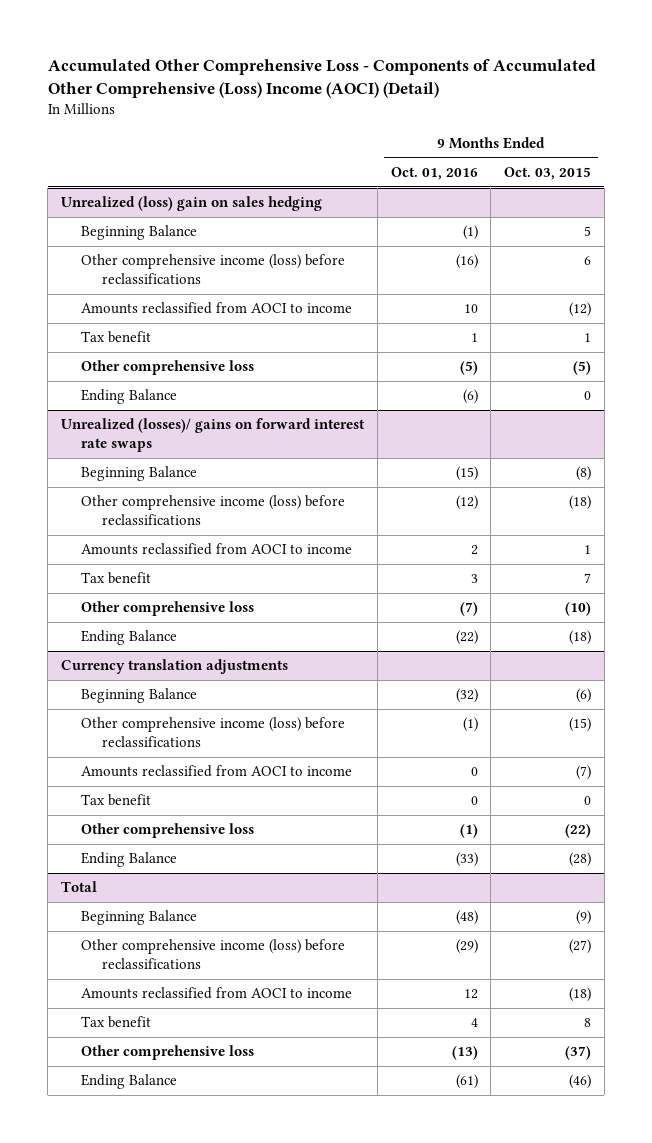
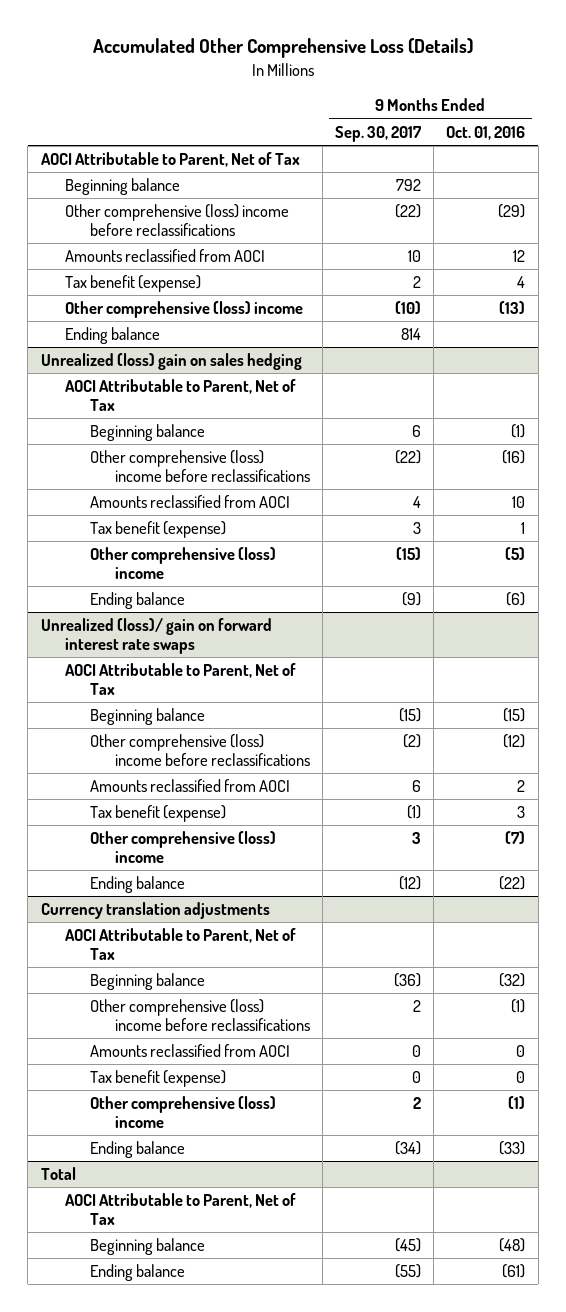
- Accumulated Other Comprehensive Loss - Components of Accumulated Other Comprehensive (Loss) Income (AOCI) (Detail)
+ Accumulated Other Comprehensive Loss (Details)
- | 9 Months Ended Oct. 01, 2016 | 9 Months Ended Oct. 03, 2015
+ | 9 Months Ended Sep. 30, 2017 | 9 Months Ended Oct. 01, 2016
+ AOCI Attributable to Parent, Net of Tax
+ Beginning balance | 792 |
+ Other comprehensive (loss) income before reclassifications | (22) | (29)
+ Amounts reclassified from AOCI | 10 | 12
+ Tax benefit (expense) | 2 | 4
+ Other comprehensive (loss) income | (10) | (13)
+ Ending balance | 814 |
@ Unrealized (loss) gain on sales hedging
- Beginning Balance | (1) | 5
- Other comprehensive income (loss) before reclassifications | (16) | 6
- Amounts reclassified from AOCI to income | 10 | (12)
- Tax benefit | 1 | 1
- Other comprehensive loss | (5) | (5)
- Ending Balance | (6) | 0
- Unrealized (losses)/ gains on forward interest rate swaps
- Beginning Balance | (15) | (8)
- Other comprehensive income (loss) before reclassifications | (12) | (18)
- Amounts reclassified from AOCI to income | 2 | 1
- Tax benefit | 3 | 7
- Other comprehensive loss | (7) | (10)
- Ending Balance | (22) | (18)
@ Unrealized (loss) gain on sales hedging
+ AOCI Attributable to Parent, Net of Tax
+ Beginning balance | 6 | (1)
+ Other comprehensive (loss) income before reclassifications | (22) | (16)
+ Amounts reclassified from AOCI | 4 | 10
+ Tax benefit (expense) | 3 | 1
+ Other comprehensive (loss) income | (15) | (5)
+ Ending balance | (9) | (6)
+ Unrealized (loss)/ gain on forward interest rate swaps
+ AOCI Attributable to Parent, Net of Tax
+ Beginning balance | (15) | (15)
+ Other comprehensive (loss) income before reclassifications | (2) | (12)
+ Amounts reclassified from AOCI | 6 | 2
+ Tax benefit (expense) | (1) | 3
+ Other comprehensive (loss) income | 3 | (7)
+ Ending balance | (12) | (22)
@ Currency translation adjustments
- Beginning Balance | (32) | (6)
- Other comprehensive income (loss) before reclassifications | (1) | (15)
- Amounts reclassified from AOCI to income | 0 | (7)
- Tax benefit | 0 | 0
- Other comprehensive loss | (1) | (22)
- Ending Balance | (33) | (28)
+ AOCI Attributable to Parent, Net of Tax
+ Beginning balance | (36) | (32)
+ Other comprehensive (loss) income before reclassifications | 2 | (1)
+ Amounts reclassified from AOCI | 0 | 0
+ Tax benefit (expense) | 0 | 0
+ Other comprehensive (loss) income | 2 | (1)
+ Ending balance | (34) | (33)
@ Total
- Beginning Balance | (48) | (9)
- Other comprehensive income (loss) before reclassifications | (29) | (27)
- Amounts reclassified from AOCI to income | 12 | (18)
- Tax benefit | 4 | 8
- Other comprehensive loss | (13) | (37)
- Ending Balance | (61) | (46)
+ AOCI Attributable to Parent, Net of Tax
+ Beginning balance | (45) | (48)
+ Ending balance | (55) | (61)

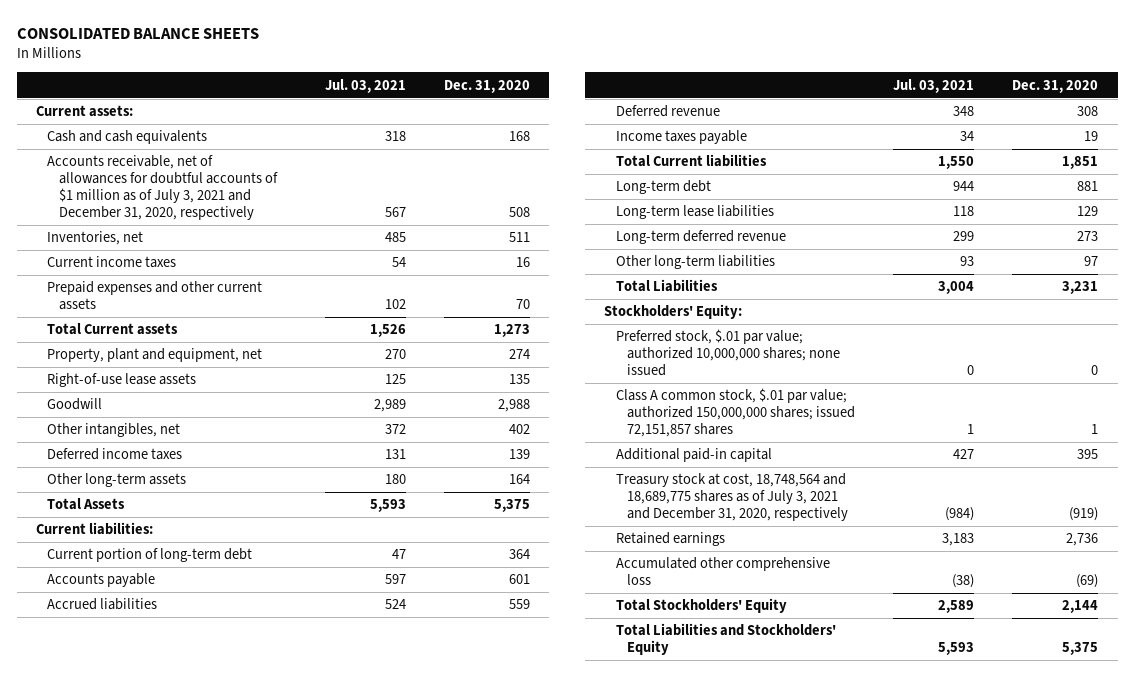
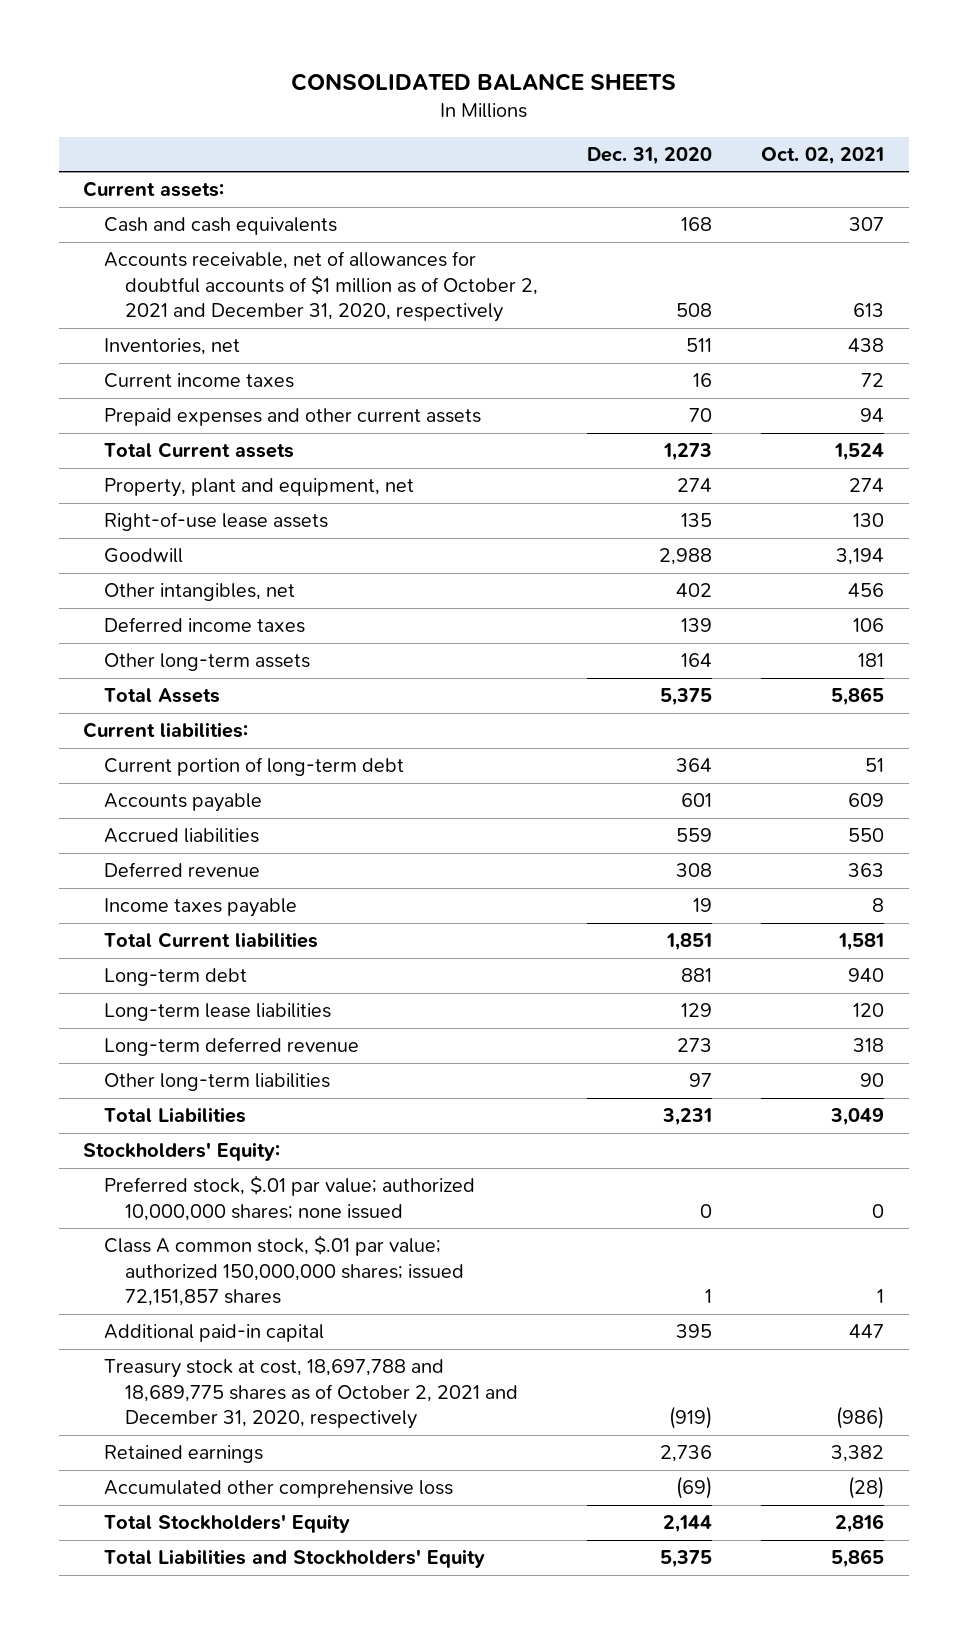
- | Jul. 03, 2021 | Dec. 31, 2020
+ | Dec. 31, 2020 | Oct. 02, 2021
- Accounts receivable, net of allowances for doubtful accounts of $1 million as of July 3, 2021 and December 31, 2020, respectively | 567 | 508
+ Accounts receivable, net of allowances for doubtful accounts of $1 million as of October 2, 2021 and December 31, 2020, respectively | 508 | 613
- Treasury stock at cost, 18,748,564 and 18,689,775 shares as of July 3, 2021 and December 31, 2020, respectively | (984) | (919)
+ Treasury stock at cost, 18,697,788 and 18,689,775 shares as of October 2, 2021 and December 31, 2020, respectively | (919) | (986)

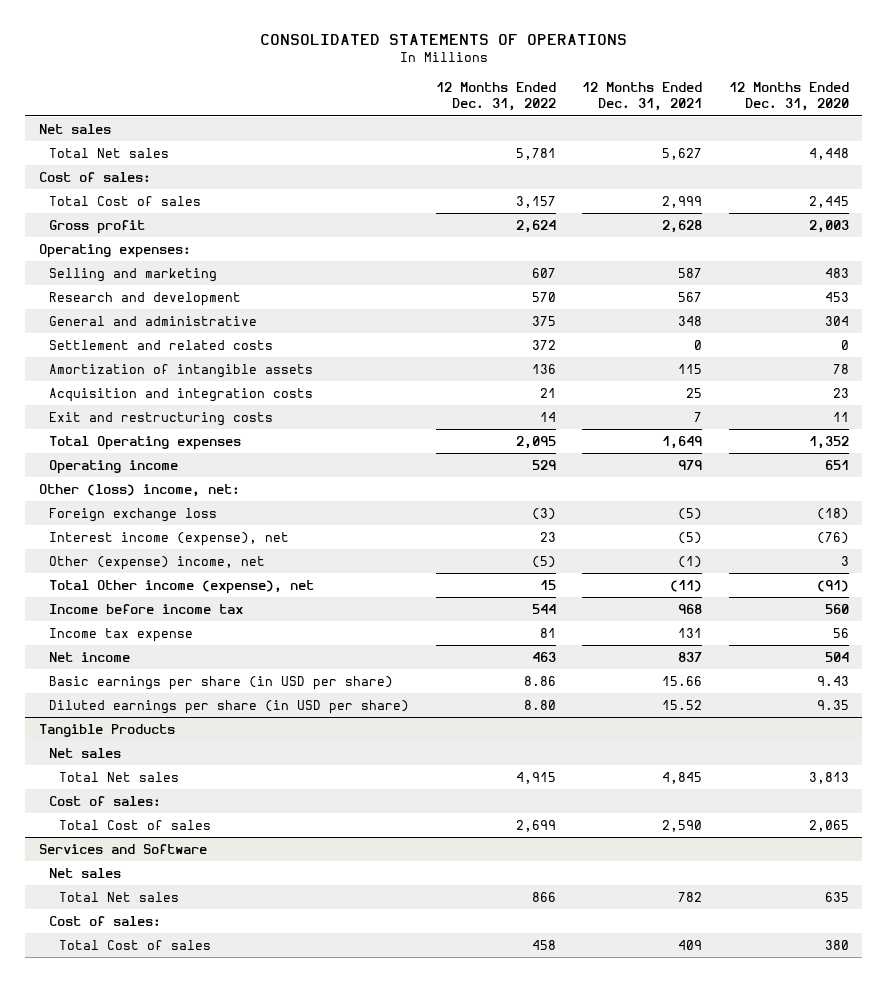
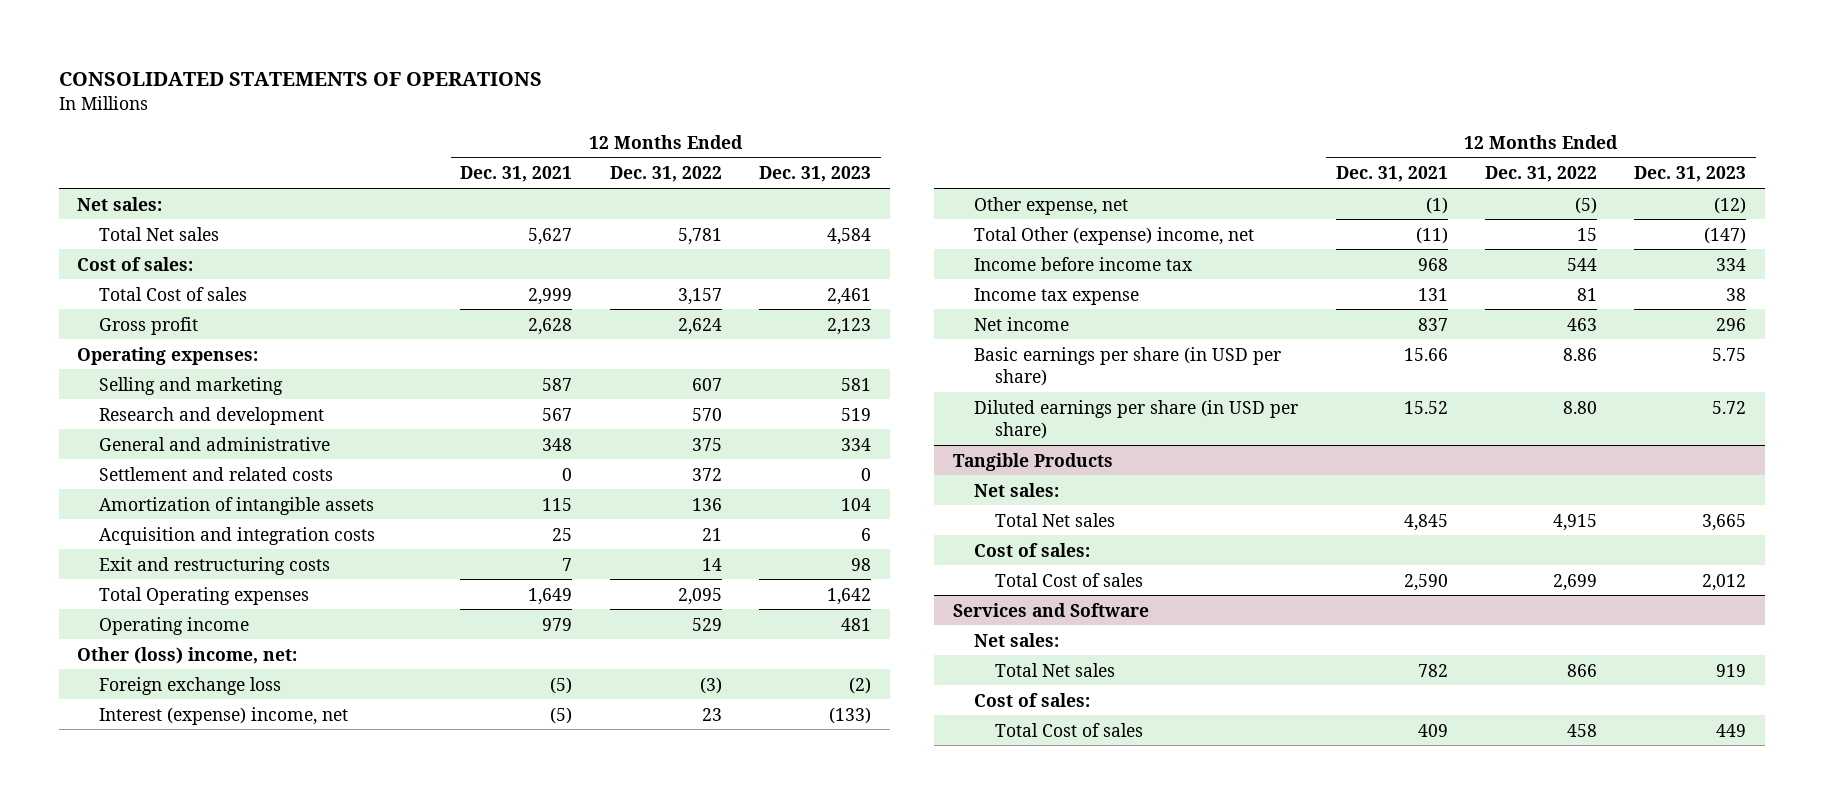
- | 12 Months Ended Dec. 31, 2022 | 12 Months Ended Dec. 31, 2021 | 12 Months Ended Dec. 31, 2020
+ | 12 Months Ended Dec. 31, 2021 | 12 Months Ended Dec. 31, 2022 | 12 Months Ended Dec. 31, 2023
- Net sales
+ Net sales:
- Interest income (expense), net | 23 | (5) | (76)
- Other (expense) income, net | (5) | (1) | 3
- Total Other income (expense), net | 15 | (11) | (91)
+ Interest (expense) income, net | (5) | 23 | (133)
+ Other expense, net | (1) | (5) | (12)
+ Total Other (expense) income, net | (11) | 15 | (147)
@ Tangible Products
- Net sales
+ Net sales:
@ Services and Software
- Net sales
+ Net sales:

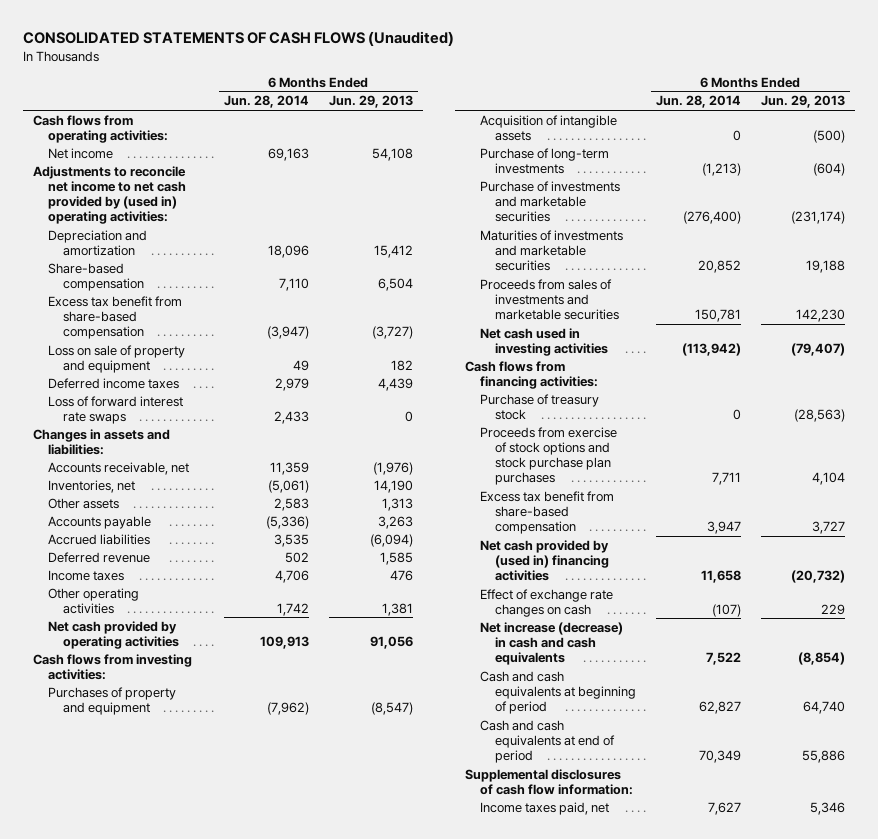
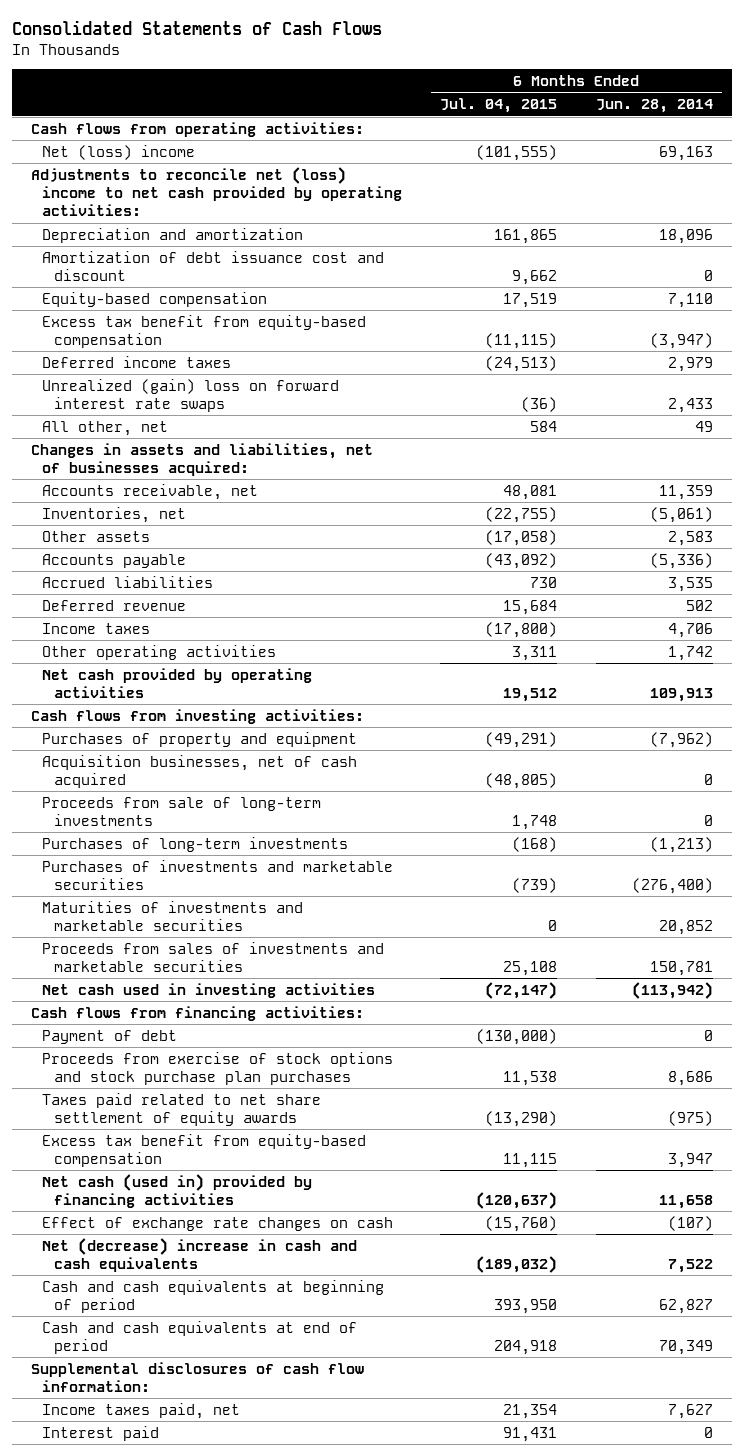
- CONSOLIDATED STATEMENTS OF CASH FLOWS (Unaudited)
+ Consolidated Statements of Cash Flows
- | 6 Months Ended Jun. 28, 2014 | 6 Months Ended Jun. 29, 2013
+ | 6 Months Ended Jul. 04, 2015 | 6 Months Ended Jun. 28, 2014
- Net income | 69,163 | 54,108
- Adjustments to reconcile net income to net cash provided by (used in) operating activities:
+ Net (loss) income | (101,555) | 69,163
+ Adjustments to reconcile net (loss) income to net cash provided by operating activities:
- Share-based compensation | 7,110 | 6,504
- Excess tax benefit from share-based compensation | (3,947) | (3,727)
- Loss on sale of property and equipment | 49 | 182
+ Amortization of debt issuance cost and discount | 9,662 | 0
+ Equity-based compensation | 17,519 | 7,110
+ Excess tax benefit from equity-based compensation | (11,115) | (3,947)
- Loss of forward interest rate swaps | 2,433 | 0
- Changes in assets and liabilities:
+ Unrealized (gain) loss on forward interest rate swaps | (36) | 2,433
+ All other, net | 584 | 49
+ Changes in assets and liabilities, net of businesses acquired:
- Acquisition of intangible assets | 0 | (500)
- Purchase of long-term investments | (1,213) | (604)
- Purchase of investments and marketable securities | (276,400) | (231,174)
+ Acquisition businesses, net of cash acquired | (48,805) | 0
+ Proceeds from sale of long-term investments | 1,748 | 0
+ Purchases of long-term investments | (168) | (1,213)
+ Purchases of investments and marketable securities | (739) | (276,400)
- Purchase of treasury stock | 0 | (28,563)
- Proceeds from exercise of stock options and stock purchase plan purchases | 7,711 | 4,104
- Excess tax benefit from share-based compensation | 3,947 | 3,727
- Net cash provided by (used in) financing activities | 11,658 | (20,732)
+ Payment of debt | (130,000) | 0
+ Proceeds from exercise of stock options and stock purchase plan purchases | 11,538 | 8,686
+ Taxes paid related to net share settlement of equity awards | (13,290) | (975)
+ Excess tax benefit from equity-based compensation | 11,115 | 3,947
+ Net cash (used in) provided by financing activities | (120,637) | 11,658
- Net increase (decrease) in cash and cash equivalents | 7,522 | (8,854)
+ Net (decrease) increase in cash and cash equivalents | (189,032) | 7,522
+ Interest paid | 91,431 | 0

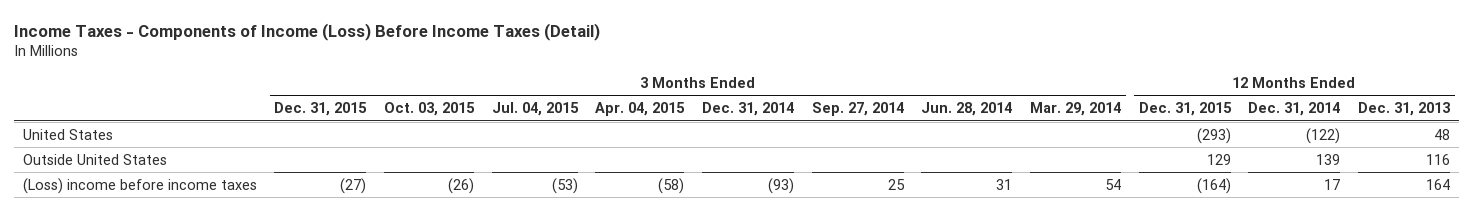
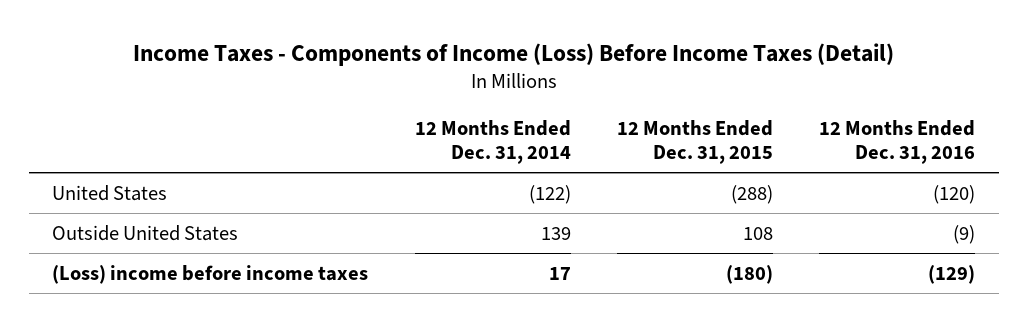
- | 3 Months Ended Dec. 31, 2015 | 3 Months Ended Oct. 03, 2015 | 3 Months Ended Jul. 04, 2015 | 3 Months Ended Apr. 04, 2015 | 3 Months Ended Dec. 31, 2014 | 3 Months Ended Sep. 27, 2014 | 3 Months Ended Jun. 28, 2014 | 3 Months Ended Mar. 29, 2014 | 12 Months Ended Dec. 31, 2015 | 12 Months Ended Dec. 31, 2014 | 12 Months Ended Dec. 31, 2013
+ | 12 Months Ended Dec. 31, 2014 | 12 Months Ended Dec. 31, 2015 | 12 Months Ended Dec. 31, 2016
- United States | | | | | | | | | (293) | (122) | 48
- Outside United States | | | | | | | | | 129 | 139 | 116
- (Loss) income before income taxes | (27) | (26) | (53) | (58) | (93) | 25 | 31 | 54 | (164) | 17 | 164
+ United States | (122) | (288) | (120)
+ Outside United States | 139 | 108 | (9)
+ (Loss) income before income taxes | 17 | (180) | (129)

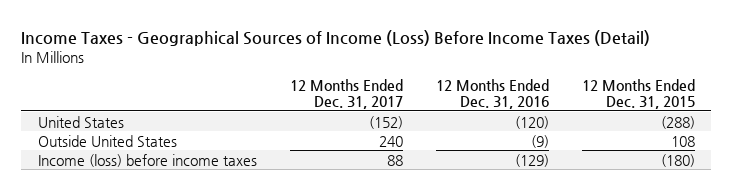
- Income Taxes - Components of Income (Loss) Before Income Taxes (Detail)
+ Income Taxes - Geographical Sources of Income (Loss) Before Income Taxes (Detail)
- | 12 Months Ended Dec. 31, 2014 | 12 Months Ended Dec. 31, 2015 | 12 Months Ended Dec. 31, 2016
+ | 12 Months Ended Dec. 31, 2017 | 12 Months Ended Dec. 31, 2016 | 12 Months Ended Dec. 31, 2015
- (Loss) income before income taxes | 17 | (180) | (129)
+ Income (loss) before income taxes | 88 | (129) | (180)

